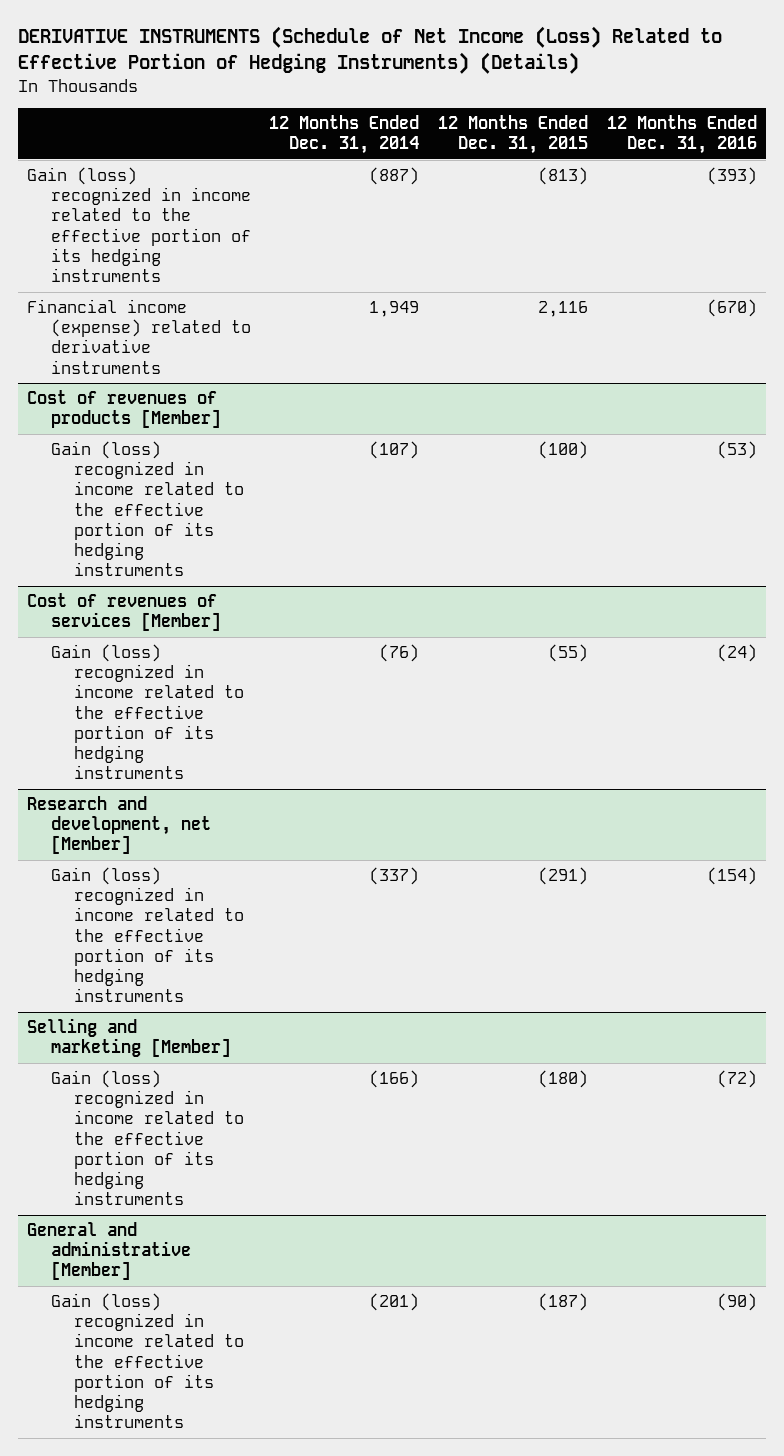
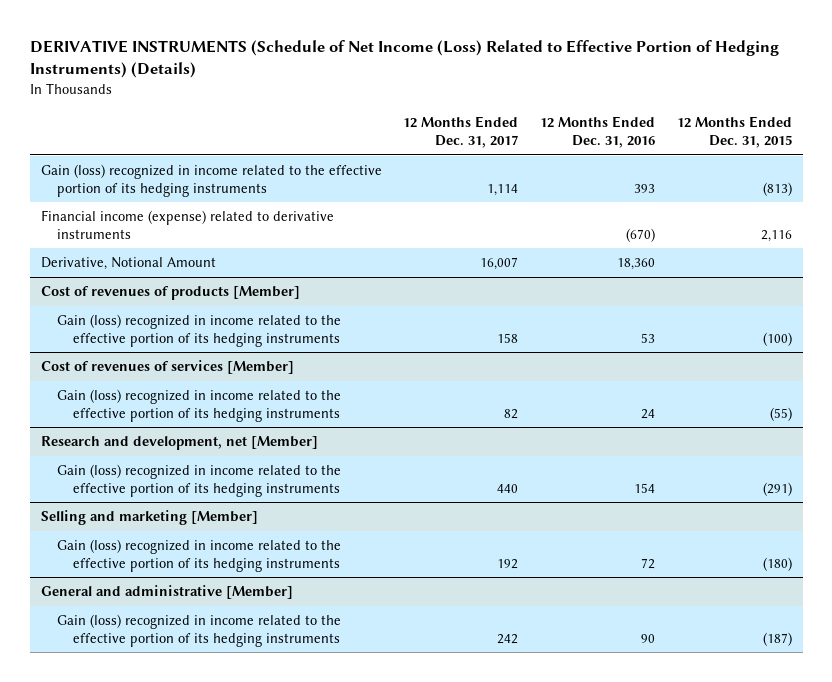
- | 12 Months Ended Dec. 31, 2014 | 12 Months Ended Dec. 31, 2015 | 12 Months Ended Dec. 31, 2016
+ | 12 Months Ended Dec. 31, 2017 | 12 Months Ended Dec. 31, 2016 | 12 Months Ended Dec. 31, 2015
- Gain (loss) recognized in income related to the effective portion of its hedging instruments | (887) | (813) | (393)
+ Gain (loss) recognized in income related to the effective portion of its hedging instruments | 1,114 | 393 | (813)
+ Derivative, Notional Amount | 16,007 | 18,360 |
@ Cost of revenues of products [Member]
- Gain (loss) recognized in income related to the effective portion of its hedging instruments | (107) | (100) | (53)
+ Gain (loss) recognized in income related to the effective portion of its hedging instruments | 158 | 53 | (100)
@ Cost of revenues of services [Member]
- Gain (loss) recognized in income related to the effective portion of its hedging instruments | (76) | (55) | (24)
+ Gain (loss) recognized in income related to the effective portion of its hedging instruments | 82 | 24 | (55)
@ Research and development, net [Member]
- Gain (loss) recognized in income related to the effective portion of its hedging instruments | (337) | (291) | (154)
+ Gain (loss) recognized in income related to the effective portion of its hedging instruments | 440 | 154 | (291)
@ Selling and marketing [Member]
- Gain (loss) recognized in income related to the effective portion of its hedging instruments | (166) | (180) | (72)
+ Gain (loss) recognized in income related to the effective portion of its hedging instruments | 192 | 72 | (180)
@ General and administrative [Member]
- Gain (loss) recognized in income related to the effective portion of its hedging instruments | (201) | (187) | (90)
+ Gain (loss) recognized in income related to the effective portion of its hedging instruments | 242 | 90 | (187)

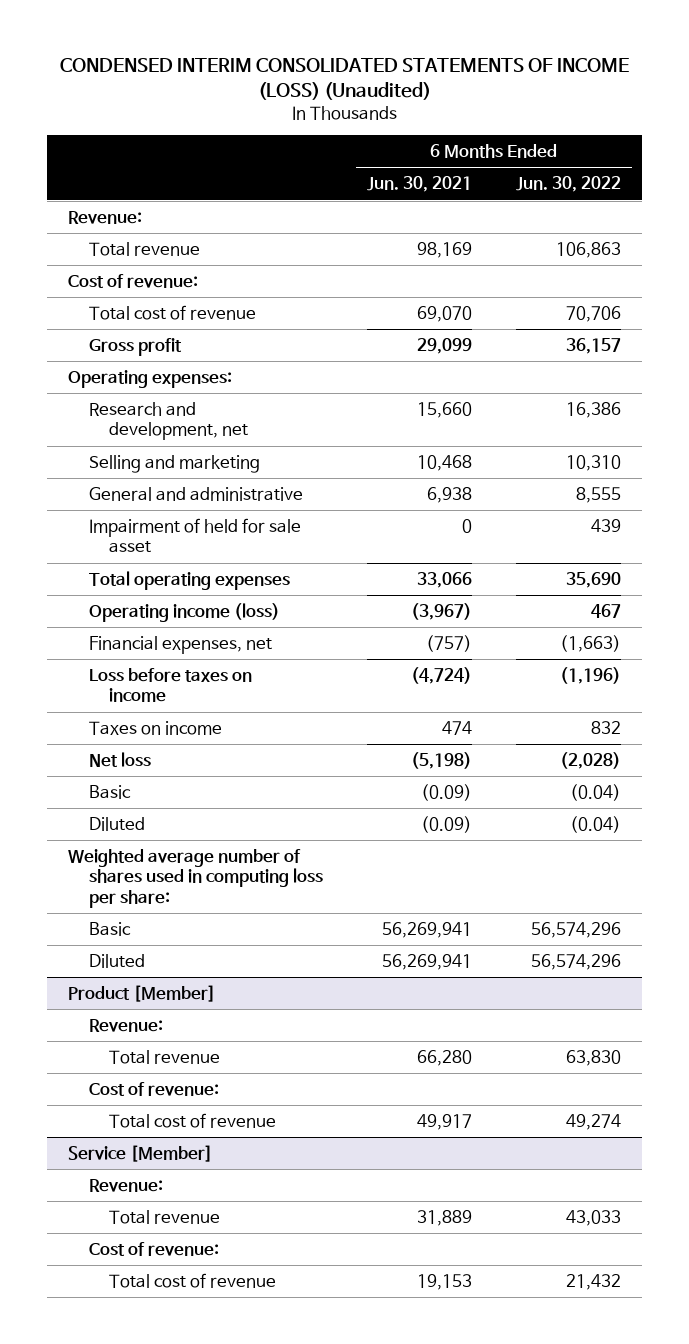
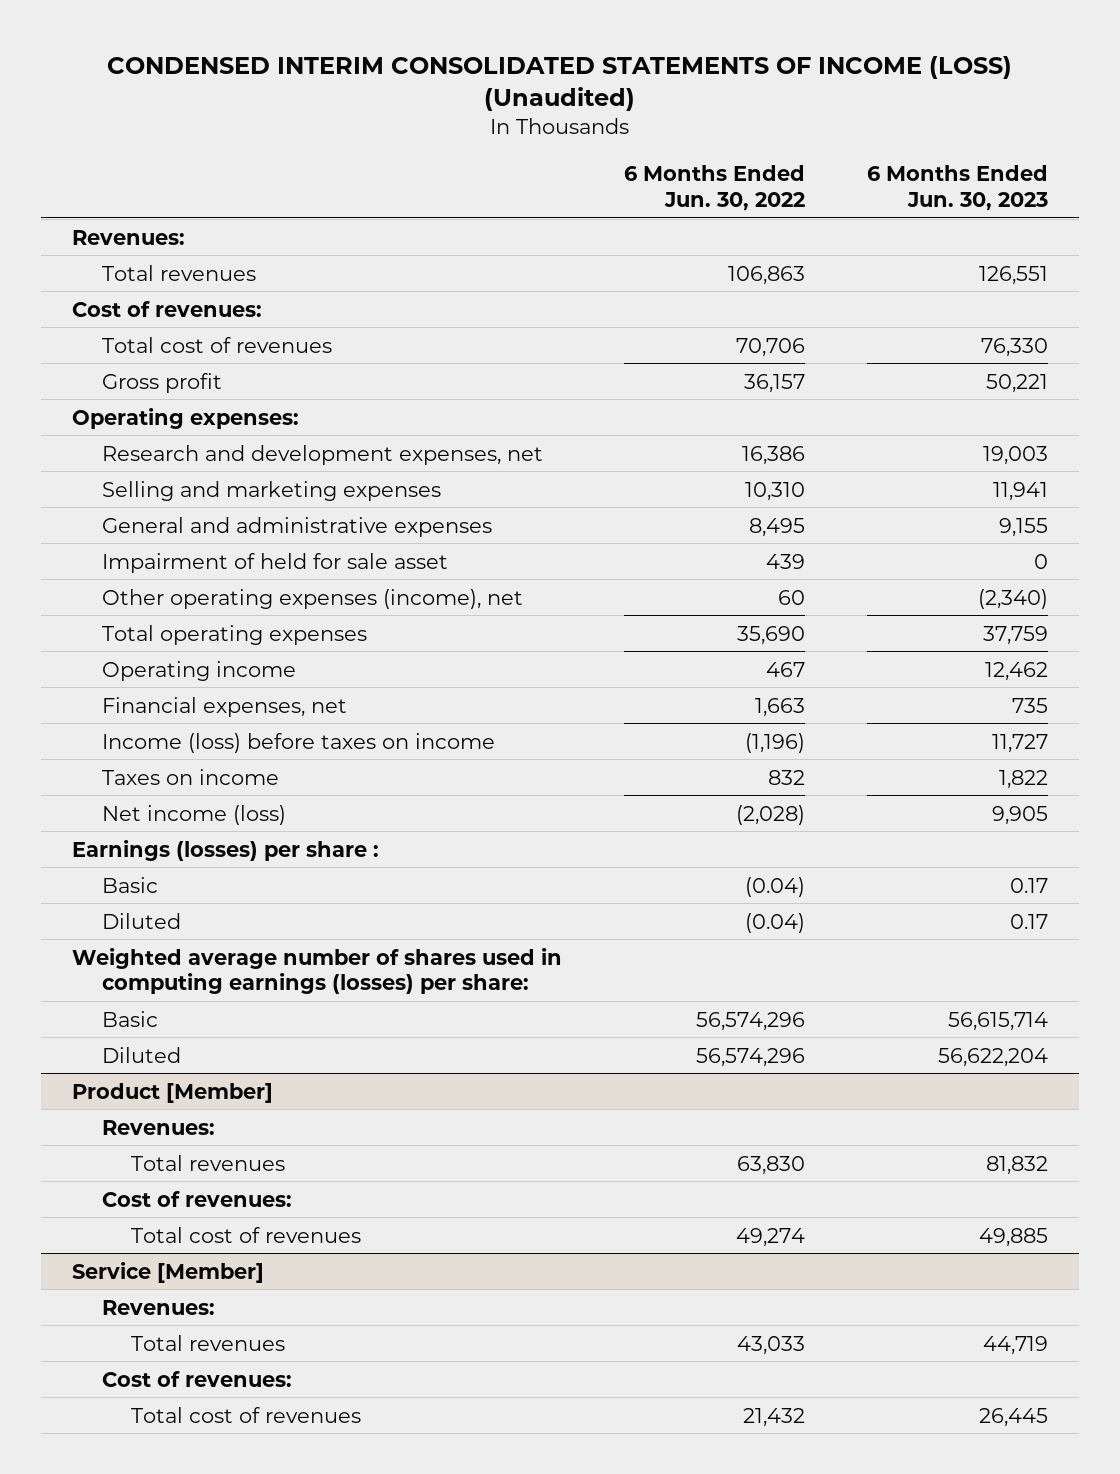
- | 6 Months Ended Jun. 30, 2021 | 6 Months Ended Jun. 30, 2022
+ | 6 Months Ended Jun. 30, 2022 | 6 Months Ended Jun. 30, 2023
- Revenue:
- Total revenue | 98,169 | 106,863
- Cost of revenue:
- Total cost of revenue | 69,070 | 70,706
+ Revenues:
+ Total revenues | 106,863 | 126,551
+ Cost of revenues:
+ Total cost of revenues | 70,706 | 76,330
- Research and development, net | 15,660 | 16,386
- Selling and marketing | 10,468 | 10,310
- General and administrative | 6,938 | 8,555
+ Research and development expenses, net | 16,386 | 19,003
+ Selling and marketing expenses | 10,310 | 11,941
+ General and administrative expenses | 8,495 | 9,155
+ Other operating expenses (income), net | 60 | (2,340)
- Operating income (loss) | (3,967) | 467
- Financial expenses, net | (757) | (1,663)
- Loss before taxes on income | (4,724) | (1,196)
+ Operating income | 467 | 12,462
+ Financial expenses, net | 1,663 | 735
+ Income (loss) before taxes on income | (1,196) | 11,727
- Net loss | (5,198) | (2,028)
+ Net income (loss) | (2,028) | 9,905
+ Earnings (losses) per share :
- Weighted average number of shares used in computing loss per share:
+ Weighted average number of shares used in computing earnings (losses) per share:
@ Product [Member]
- Revenue:
- Total revenue | 66,280 | 63,830
- Cost of revenue:
- Total cost of revenue | 49,917 | 49,274
+ Revenues:
+ Total revenues | 63,830 | 81,832
+ Cost of revenues:
+ Total cost of revenues | 49,274 | 49,885
@ Service [Member]
- Revenue:
- Total revenue | 31,889 | 43,033
- Cost of revenue:
- Total cost of revenue | 19,153 | 21,432
+ Revenues:
+ Total revenues | 43,033 | 44,719
+ Cost of revenues:
+ Total cost of revenues | 21,432 | 26,445

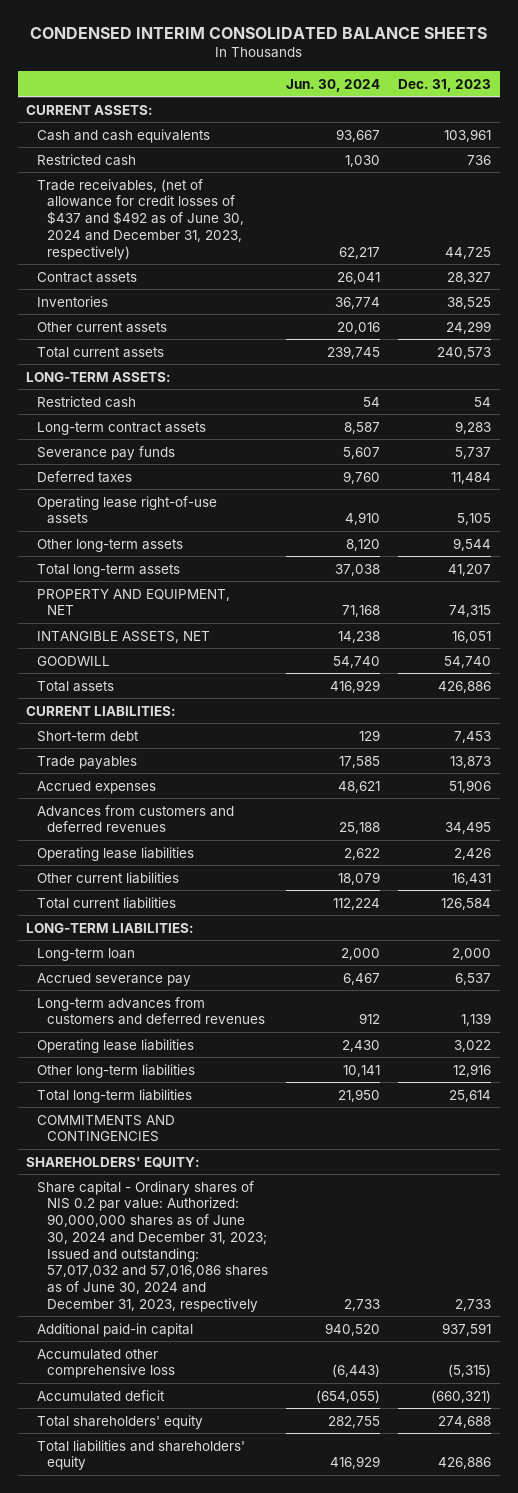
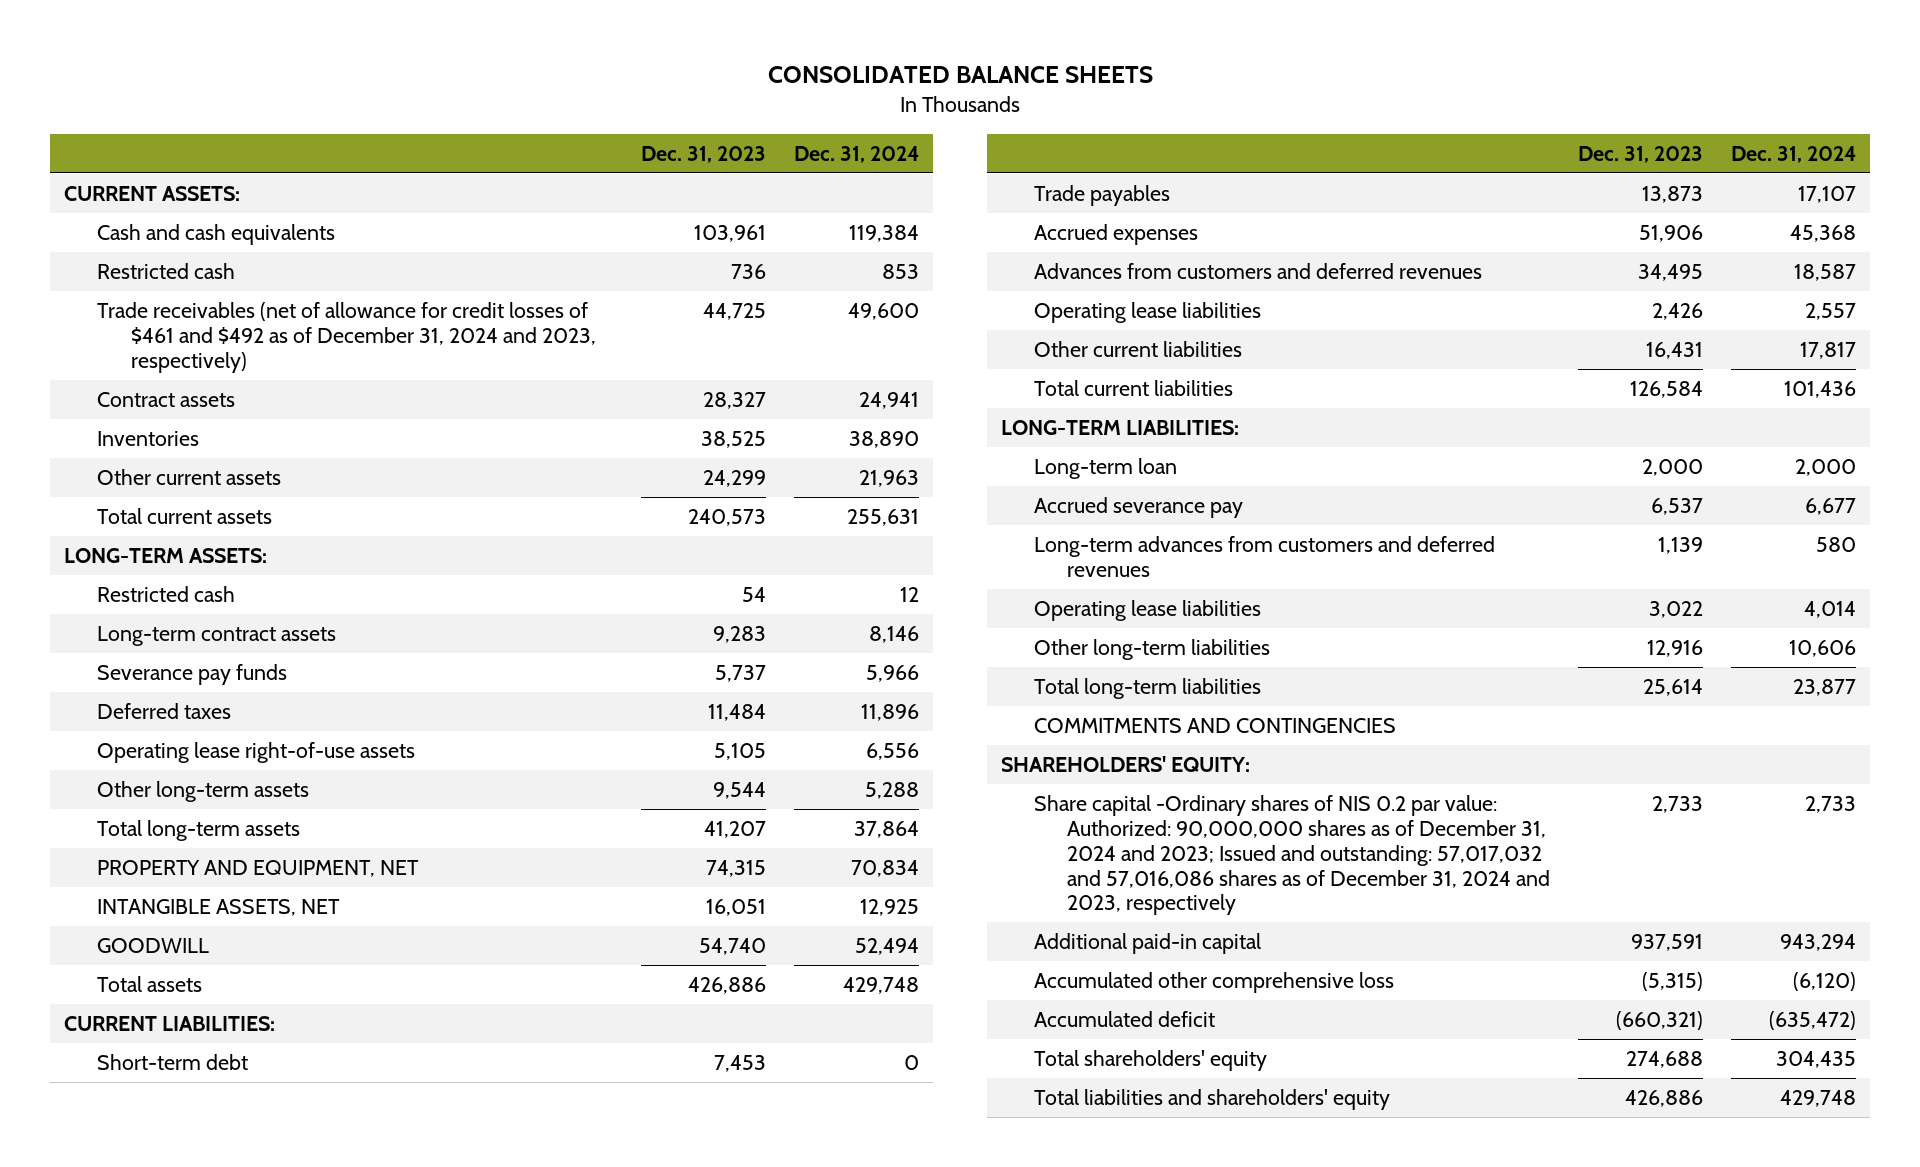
- CONDENSED INTERIM CONSOLIDATED BALANCE SHEETS
+ CONSOLIDATED BALANCE SHEETS
- | Jun. 30, 2024 | Dec. 31, 2023
+ | Dec. 31, 2023 | Dec. 31, 2024
- Trade receivables, (net of allowance for credit losses of $437 and $492 as of June 30, 2024 and December 31, 2023, respectively) | 62,217 | 44,725
+ Trade receivables (net of allowance for credit losses of $461 and $492 as of December 31, 2024 and 2023, respectively) | 44,725 | 49,600
- Share capital - Ordinary shares of NIS 0.2 par value: Authorized: 90,000,000 shares as of June 30, 2024 and December 31, 2023; Issued and outstanding: 57,017,032 and 57,016,086 shares as of June 30, 2024 and December 31, 2023, respectively | 2,733 | 2,733
+ Share capital -Ordinary shares of NIS 0.2 par value: Authorized: 90,000,000 shares as of December 31, 2024 and 2023; Issued and outstanding: 57,017,032 and 57,016,086 shares as of December 31, 2024 and 2023, respectively | 2,733 | 2,733

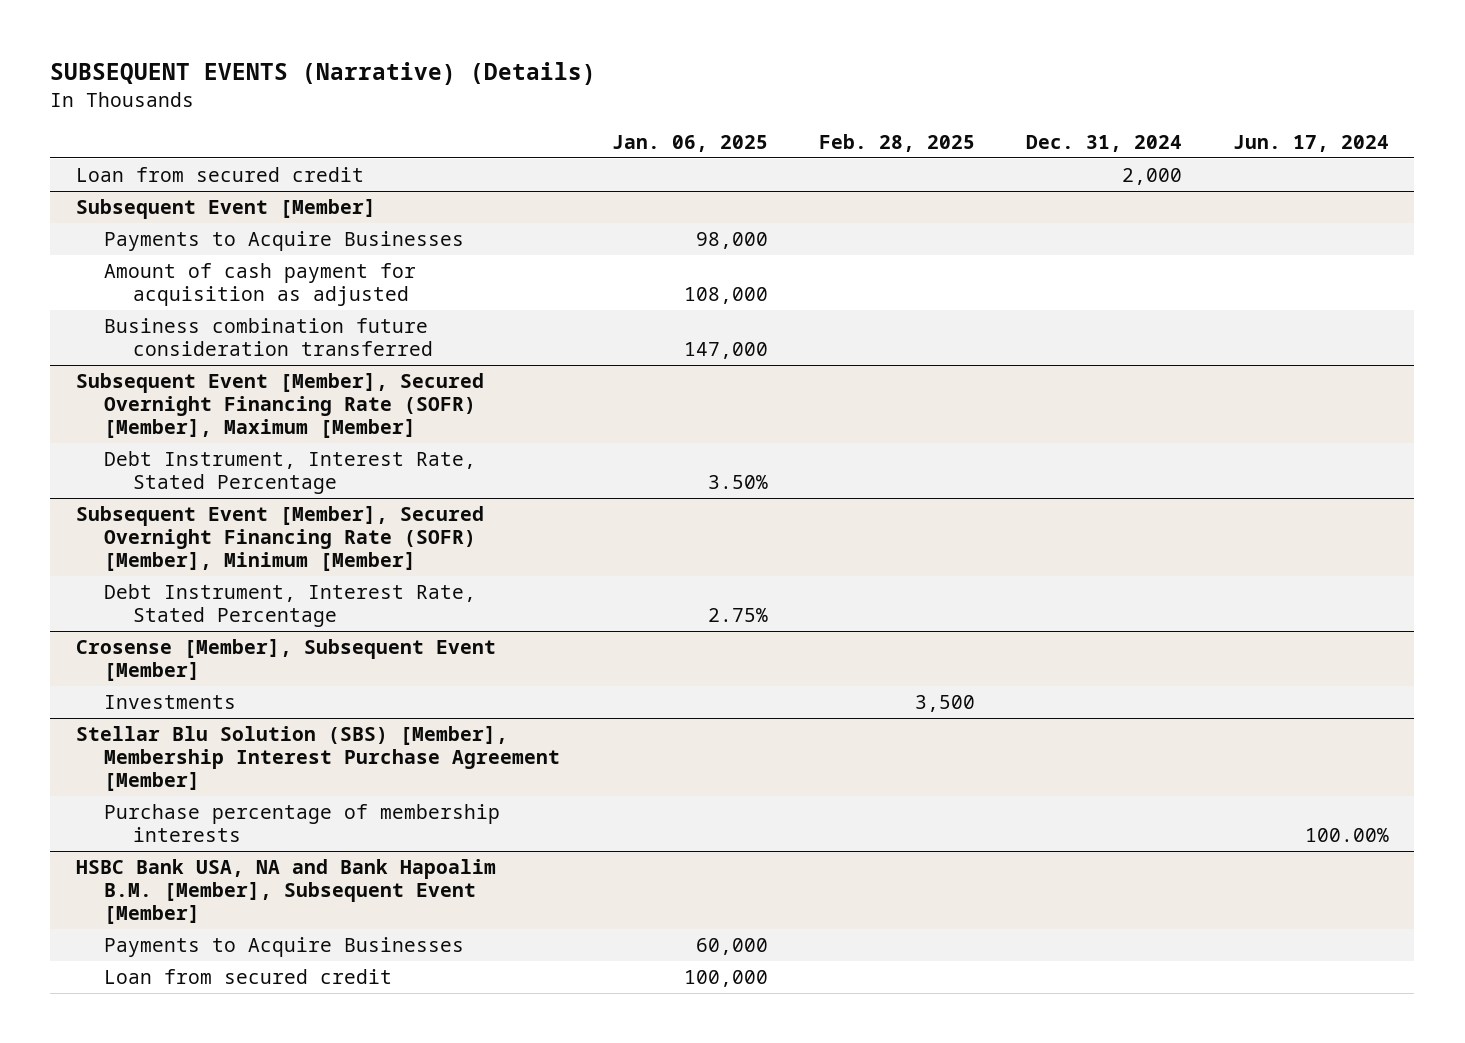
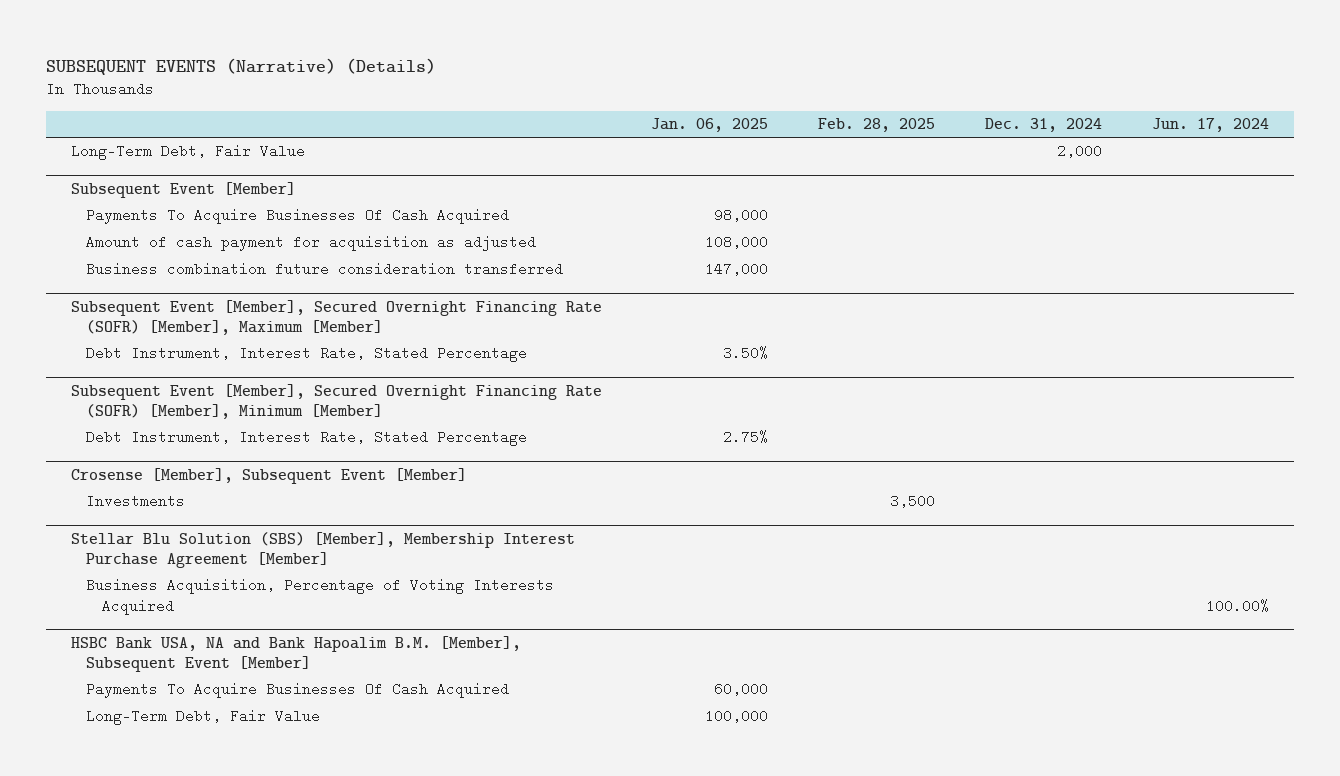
- Loan from secured credit | | | 2,000 |
+ Long-Term Debt, Fair Value | | | 2,000 |
@ Subsequent Event [Member]
- Payments to Acquire Businesses | 98,000 | | |
+ Payments To Acquire Businesses Of Cash Acquired | 98,000 | | |
@ Stellar Blu Solution (SBS) [Member], Membership Interest Purchase Agreement [Member]
- Purchase percentage of membership interests | | | | 100.00%
+ Business Acquisition, Percentage of Voting Interests Acquired | | | | 100.00%
@ HSBC Bank USA, NA and Bank Hapoalim B.M. [Member], Subsequent Event [Member]
- Payments to Acquire Businesses | 60,000 | | |
- Loan from secured credit | 100,000 | | |
+ Payments To Acquire Businesses Of Cash Acquired | 60,000 | | |
+ Long-Term Debt, Fair Value | 100,000 | | |

